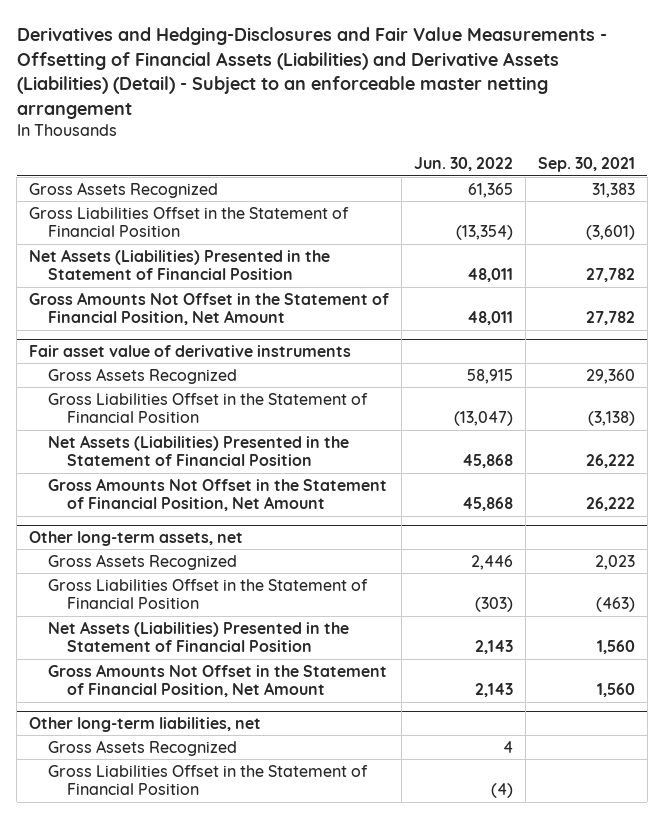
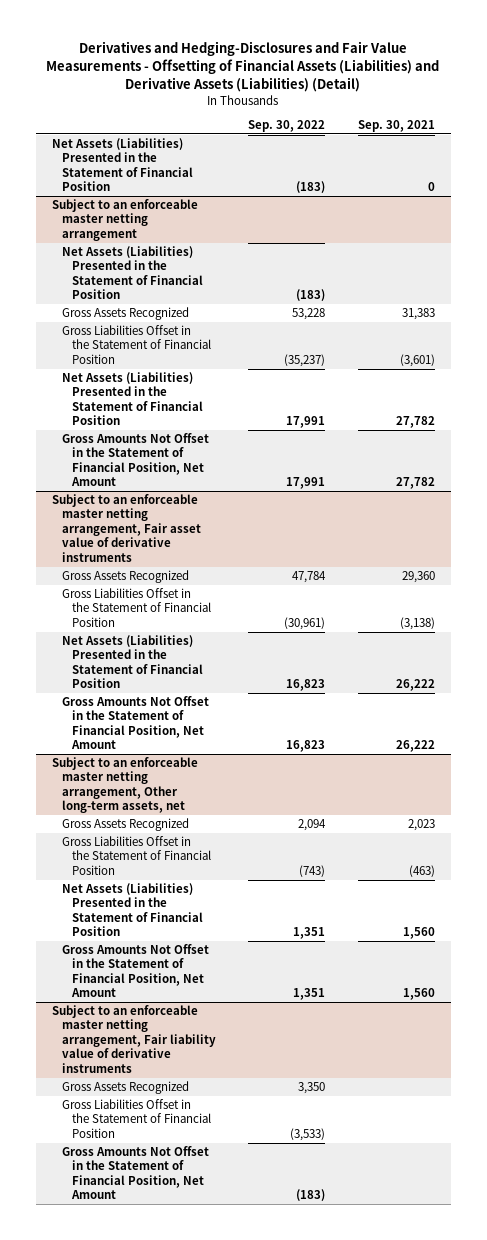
- Derivatives and Hedging-Disclosures and Fair Value Measurements - Offsetting of Financial Assets (Liabilities) and Derivative Assets (Liabilities) (Detail) - Subject to an enforceable master netting arrangement
+ Derivatives and Hedging-Disclosures and Fair Value Measurements - Offsetting of Financial Assets (Liabilities) and Derivative Assets (Liabilities) (Detail)
- | Jun. 30, 2022 | Sep. 30, 2021
+ | Sep. 30, 2022 | Sep. 30, 2021
+ Net Assets (Liabilities) Presented in the Statement of Financial Position | (183) | 0
+ Subject to an enforceable master netting arrangement
+ Net Assets (Liabilities) Presented in the Statement of Financial Position | (183) |
- Fair asset value of derivative instruments
+ Subject to an enforceable master netting arrangement, Fair asset value of derivative instruments
- Other long-term assets, net
+ Subject to an enforceable master netting arrangement, Other long-term assets, net
- Other long-term liabilities, net
+ Subject to an enforceable master netting arrangement, Fair liability value of derivative instruments
+ Gross Amounts Not Offset in the Statement of Financial Position, Net Amount | (183) |

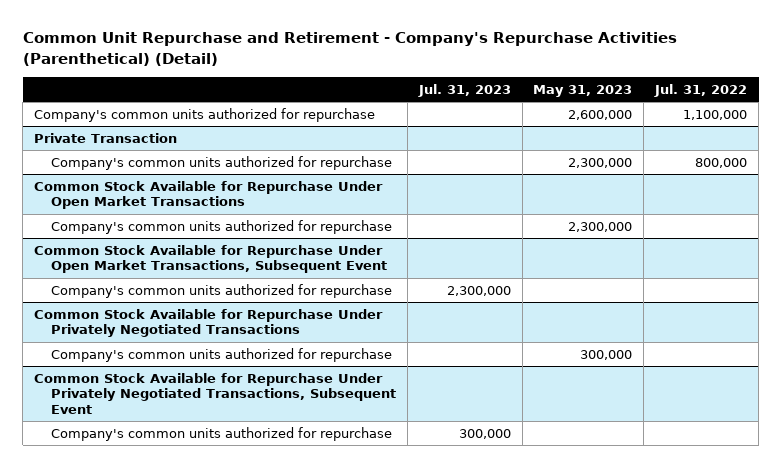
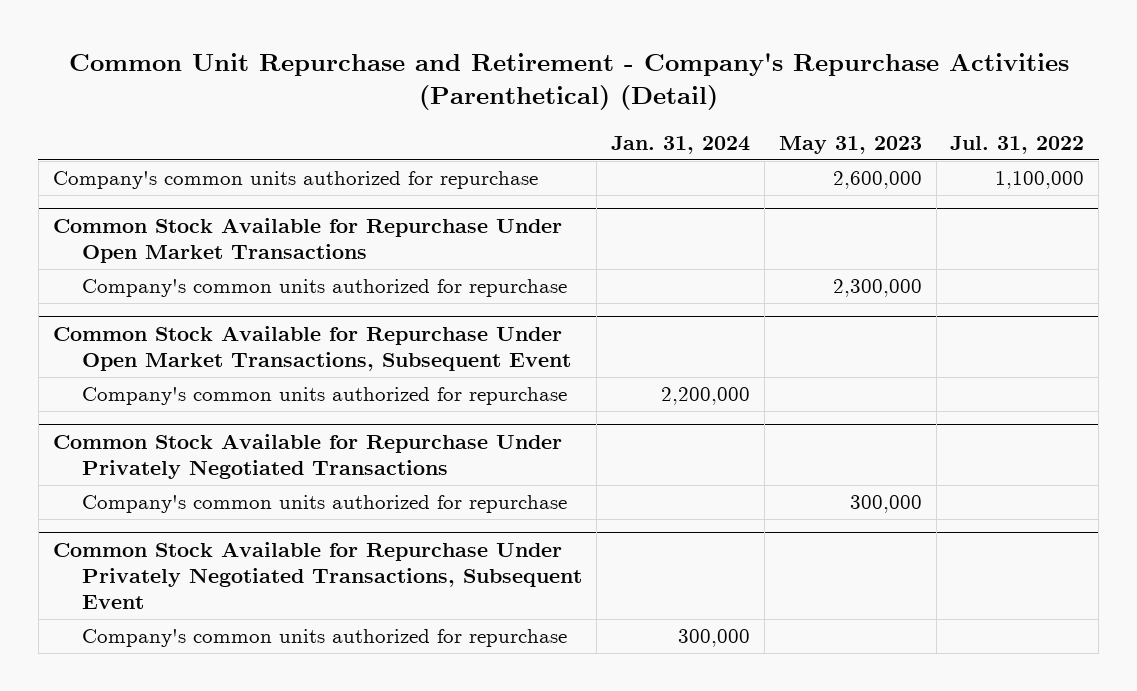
- | Jul. 31, 2023 | May 31, 2023 | Jul. 31, 2022
+ | Jan. 31, 2024 | May 31, 2023 | Jul. 31, 2022
- Private Transaction
- Company's common units authorized for repurchase | | 2,300,000 | 800,000

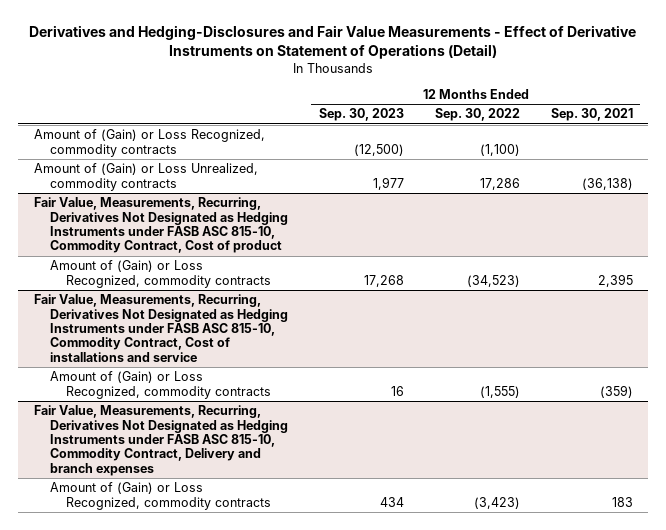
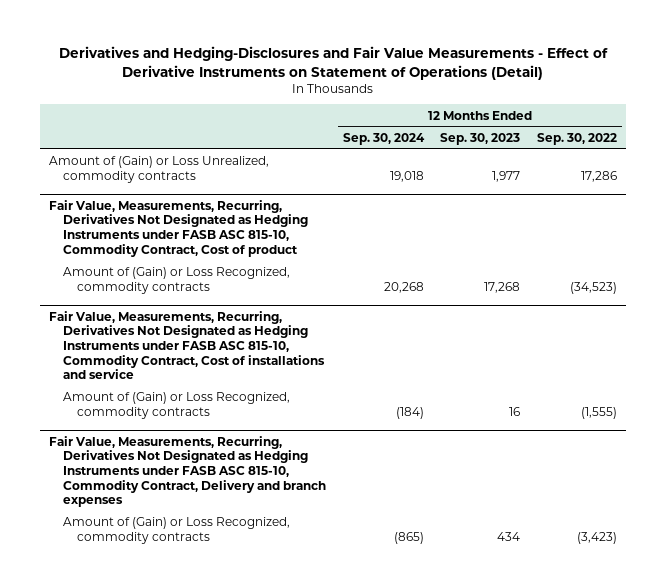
- | 12 Months Ended Sep. 30, 2023 | 12 Months Ended Sep. 30, 2022 | 12 Months Ended Sep. 30, 2021
+ | 12 Months Ended Sep. 30, 2024 | 12 Months Ended Sep. 30, 2023 | 12 Months Ended Sep. 30, 2022
- Amount of (Gain) or Loss Recognized, commodity contracts | (12,500) | (1,100) |

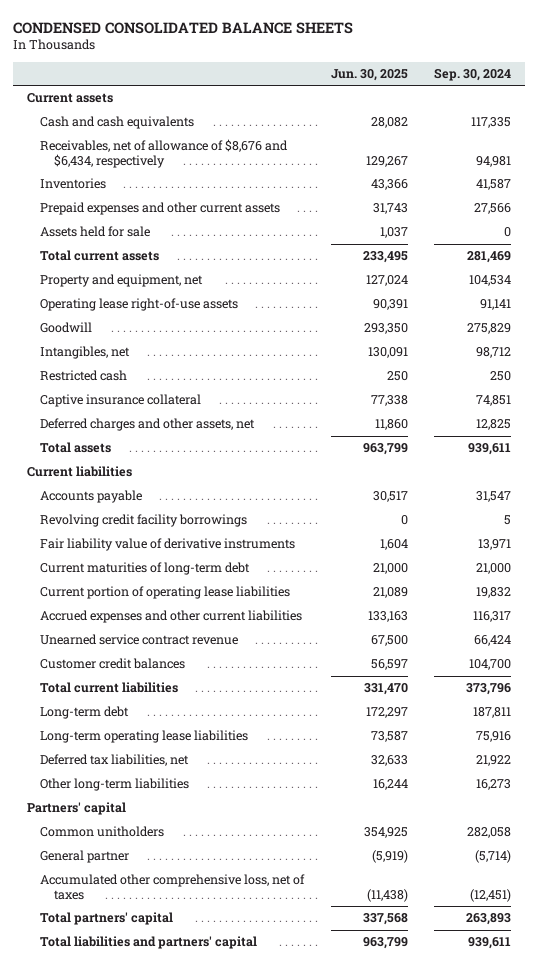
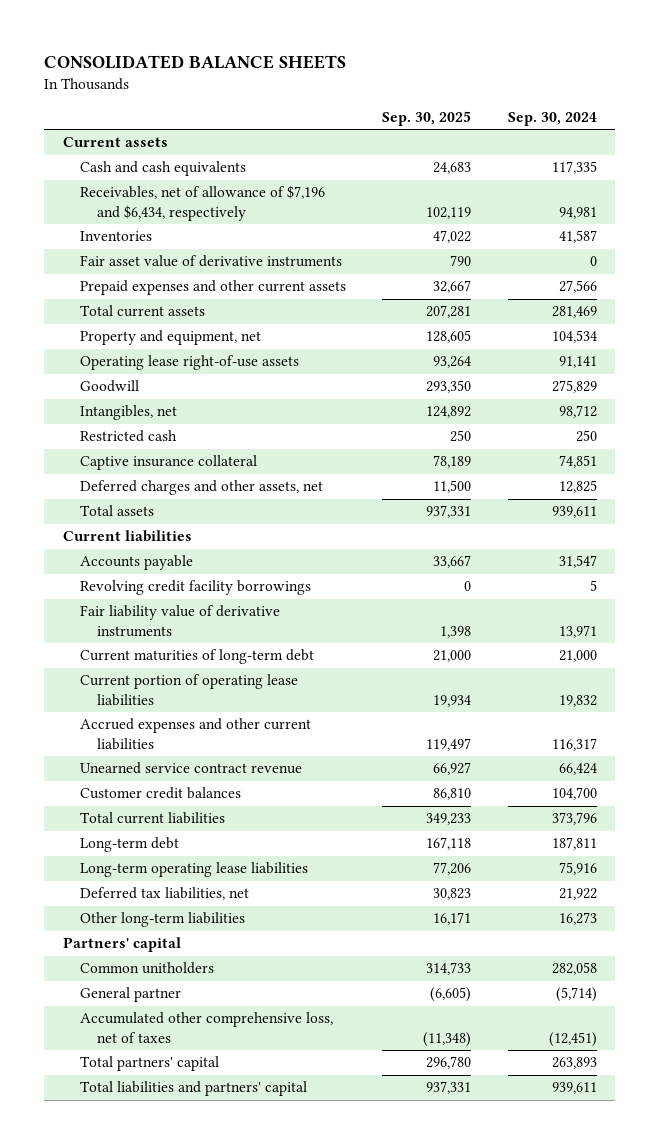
- CONDENSED CONSOLIDATED BALANCE SHEETS
+ CONSOLIDATED BALANCE SHEETS
- | Jun. 30, 2025 | Sep. 30, 2024
+ | Sep. 30, 2025 | Sep. 30, 2024
- Receivables, net of allowance of $8,676 and $6,434, respectively | 129,267 | 94,981
+ Receivables, net of allowance of $7,196 and $6,434, respectively | 102,119 | 94,981
+ Fair asset value of derivative instruments | 790 | 0
- Assets held for sale | 1,037 | 0

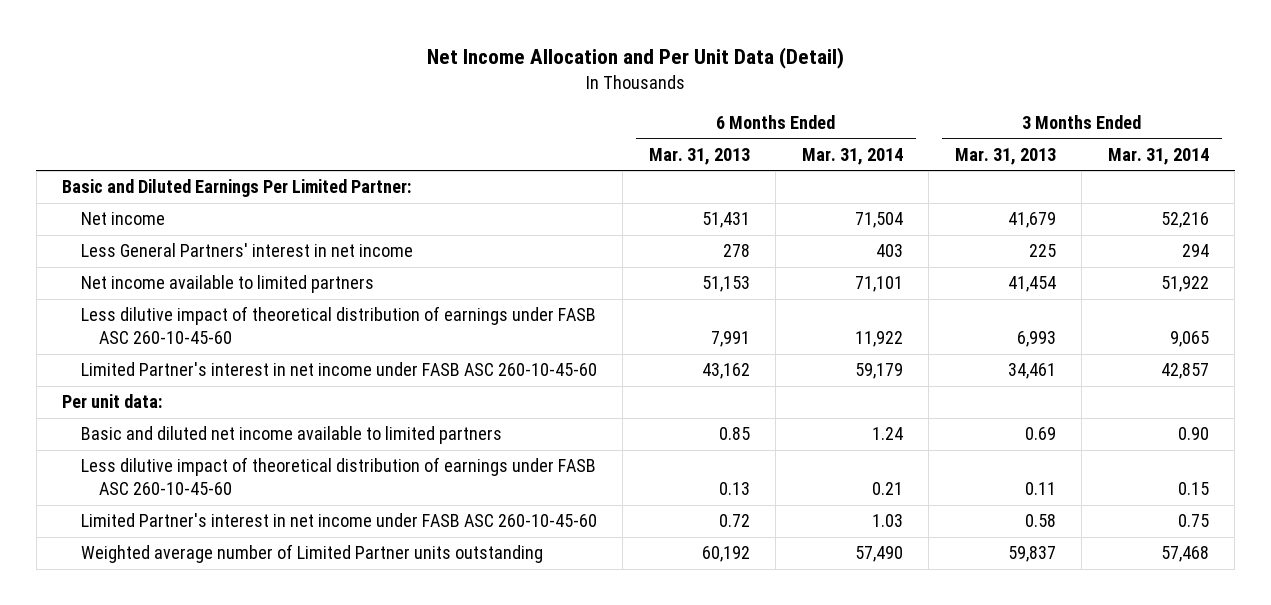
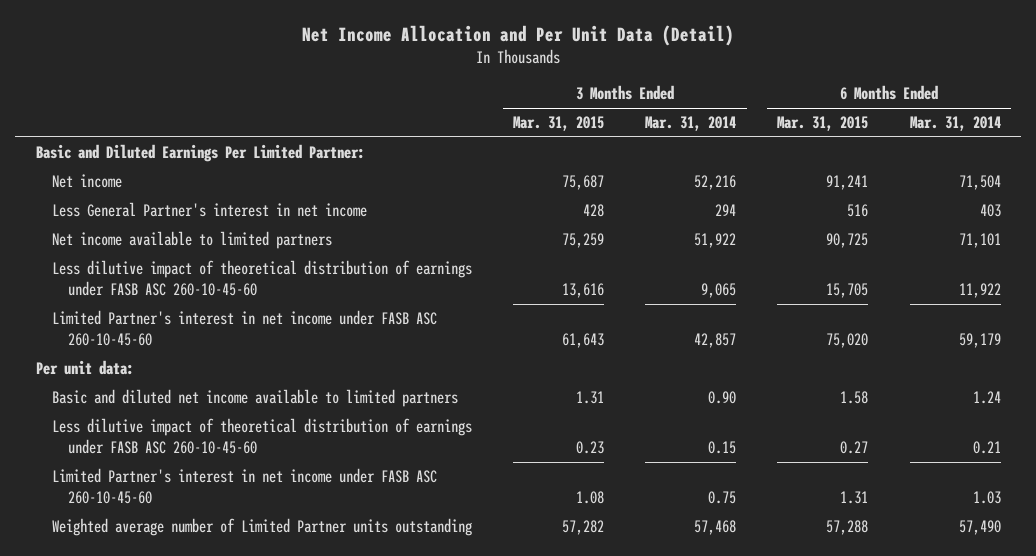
- | 6 Months Ended Mar. 31, 2013 | 6 Months Ended Mar. 31, 2014 | 3 Months Ended Mar. 31, 2013 | 3 Months Ended Mar. 31, 2014
+ | 3 Months Ended Mar. 31, 2015 | 3 Months Ended Mar. 31, 2014 | 6 Months Ended Mar. 31, 2015 | 6 Months Ended Mar. 31, 2014
- Less General Partners' interest in net income | 278 | 403 | 225 | 294
+ Less General Partner's interest in net income | 428 | 294 | 516 | 403

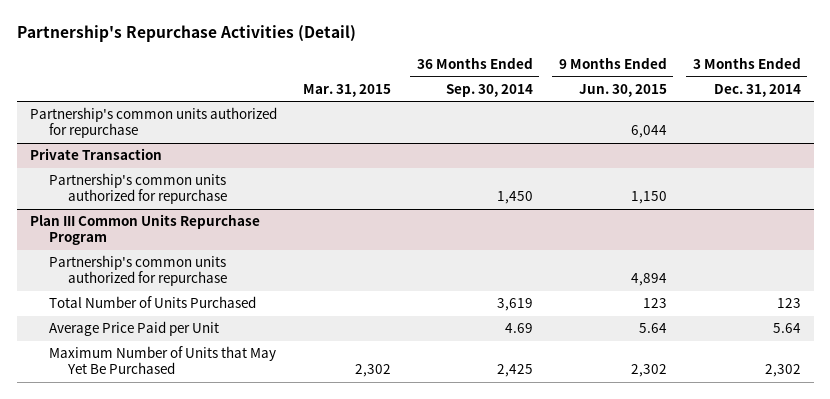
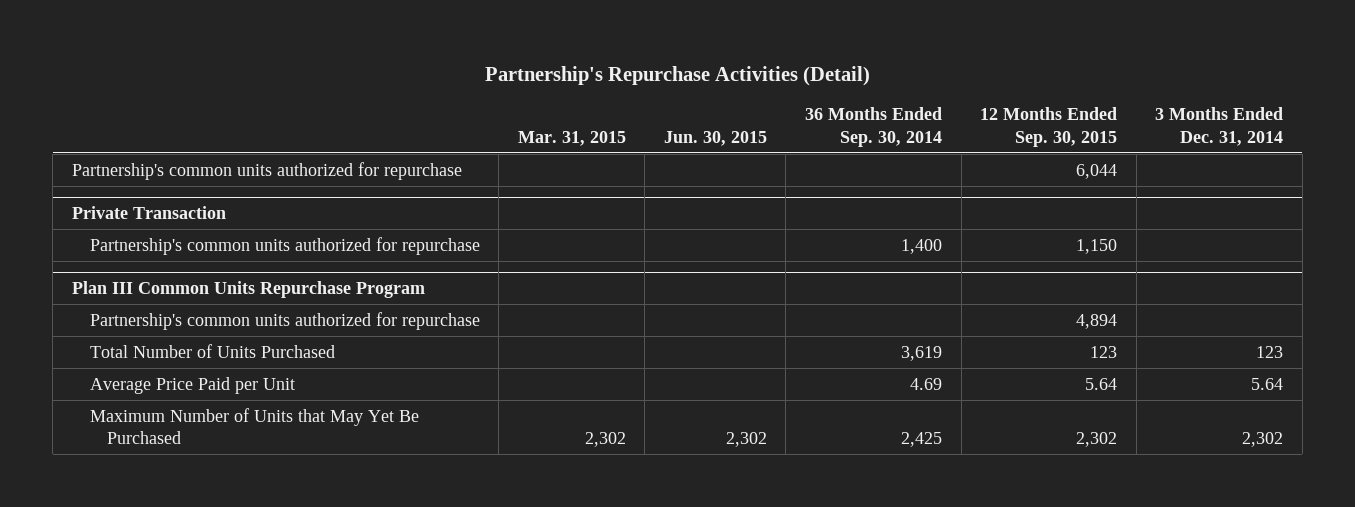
- | Mar. 31, 2015 | 36 Months Ended Sep. 30, 2014 | 9 Months Ended Jun. 30, 2015 | 3 Months Ended Dec. 31, 2014
+ | Mar. 31, 2015 | Jun. 30, 2015 | 36 Months Ended Sep. 30, 2014 | 12 Months Ended Sep. 30, 2015 | 3 Months Ended Dec. 31, 2014
@ Private Transaction
- Partnership's common units authorized for repurchase | | 1,450 | 1,150 |
+ Partnership's common units authorized for repurchase | | | 1,400 | 1,150 |

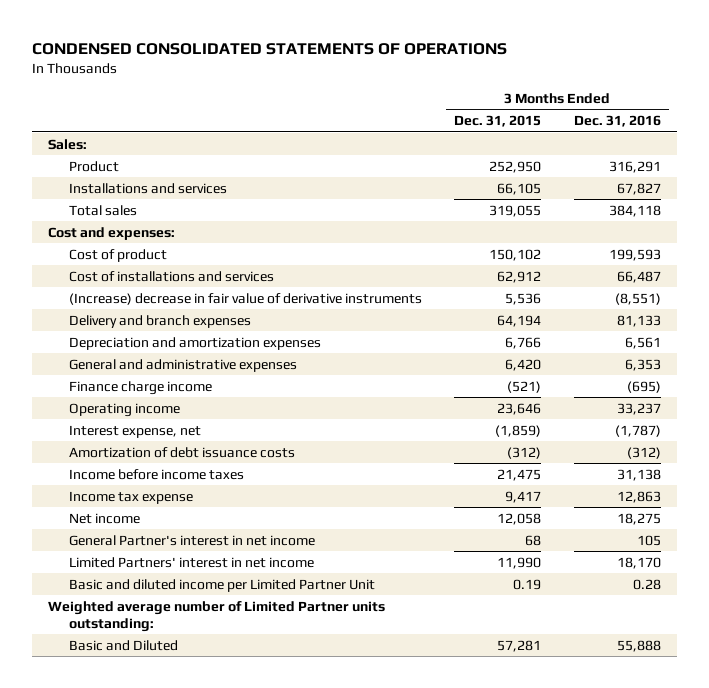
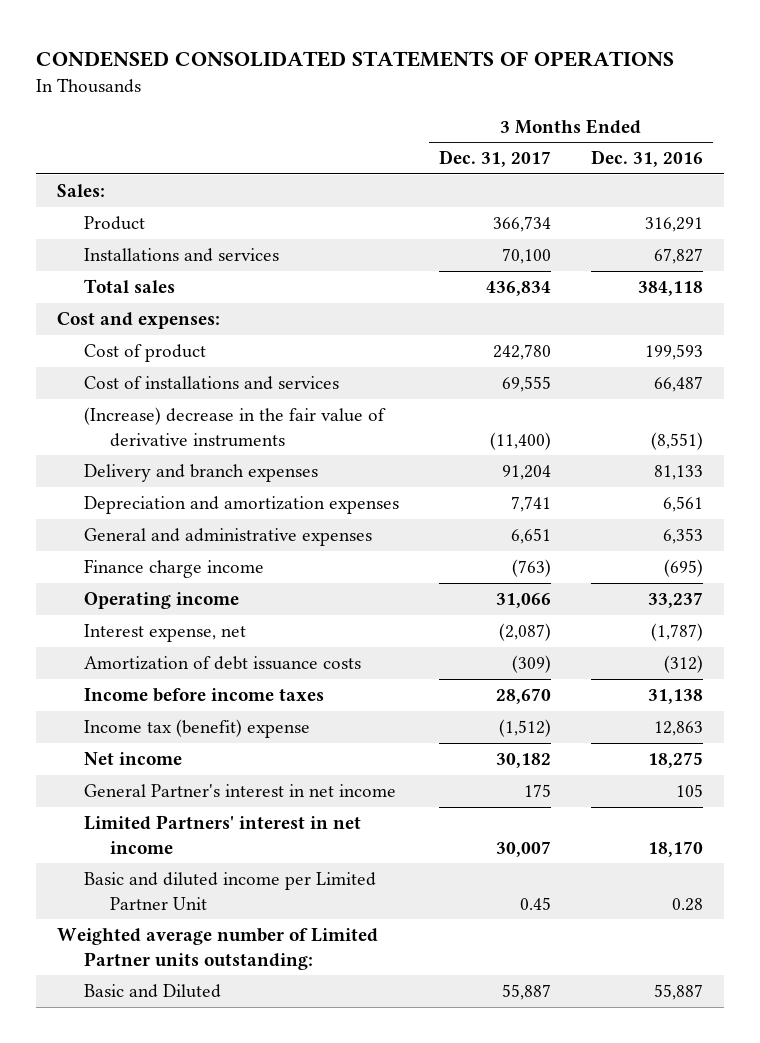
- | 3 Months Ended Dec. 31, 2015 | 3 Months Ended Dec. 31, 2016
+ | 3 Months Ended Dec. 31, 2017 | 3 Months Ended Dec. 31, 2016
- (Increase) decrease in fair value of derivative instruments | 5,536 | (8,551)
+ (Increase) decrease in the fair value of derivative instruments | (11,400) | (8,551)
- Income tax expense | 9,417 | 12,863
+ Income tax (benefit) expense | (1,512) | 12,863
- Basic and Diluted | 57,281 | 55,888
+ Basic and Diluted | 55,887 | 55,887

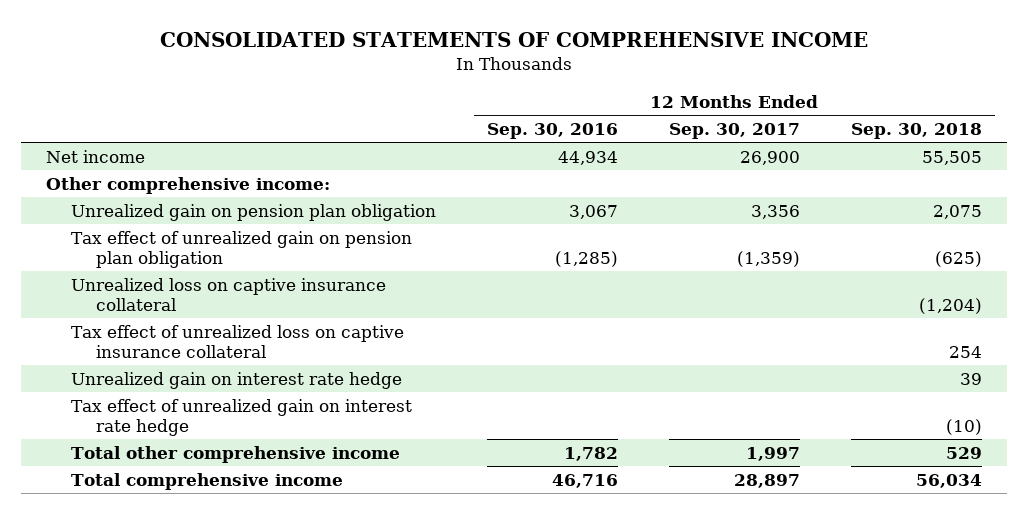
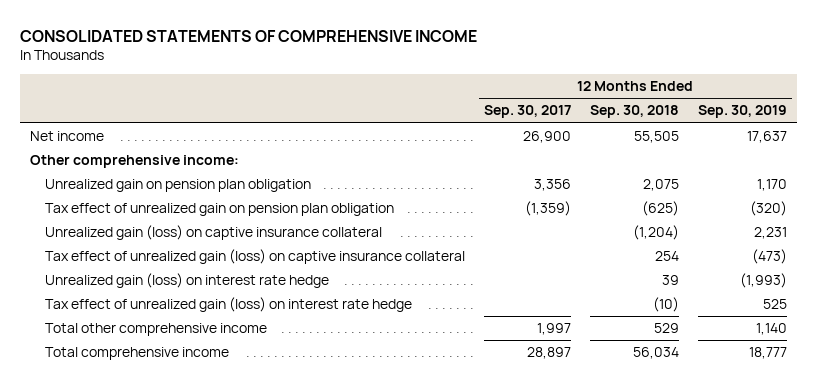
- | 12 Months Ended Sep. 30, 2016 | 12 Months Ended Sep. 30, 2017 | 12 Months Ended Sep. 30, 2018
+ | 12 Months Ended Sep. 30, 2017 | 12 Months Ended Sep. 30, 2018 | 12 Months Ended Sep. 30, 2019
- Unrealized loss on captive insurance collateral | | | (1,204)
- Tax effect of unrealized loss on captive insurance collateral | | | 254
- Unrealized gain on interest rate hedge | | | 39
- Tax effect of unrealized gain on interest rate hedge | | | (10)
+ Unrealized gain (loss) on captive insurance collateral | | (1,204) | 2,231
+ Tax effect of unrealized gain (loss) on captive insurance collateral | | 254 | (473)
+ Unrealized gain (loss) on interest rate hedge | | 39 | (1,993)
+ Tax effect of unrealized gain (loss) on interest rate hedge | | (10) | 525

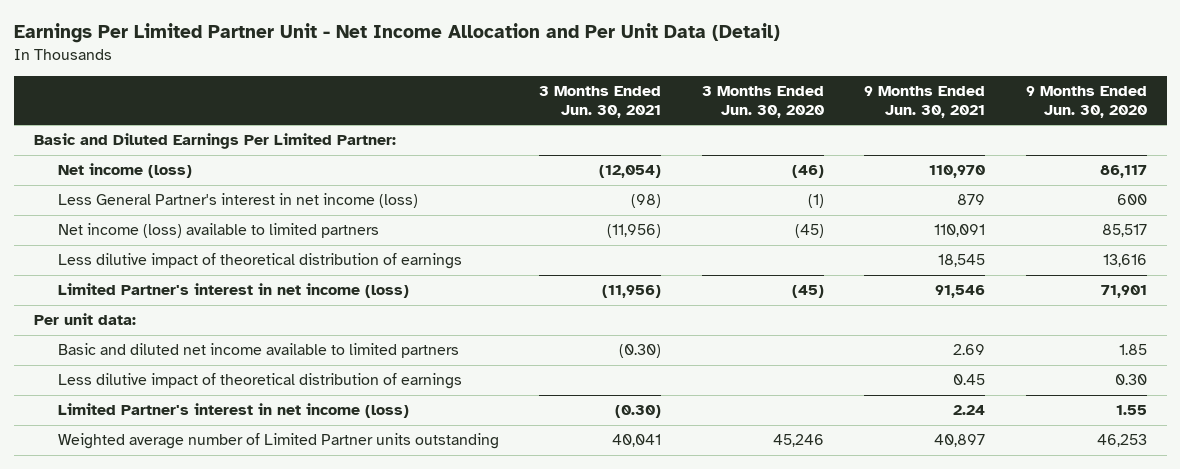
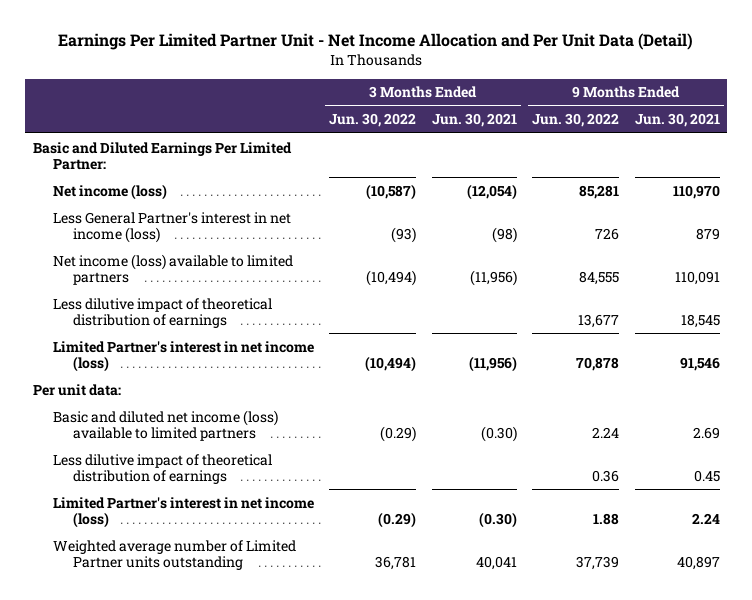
- | 3 Months Ended Jun. 30, 2021 | 3 Months Ended Jun. 30, 2020 | 9 Months Ended Jun. 30, 2021 | 9 Months Ended Jun. 30, 2020
+ | 3 Months Ended Jun. 30, 2022 | 3 Months Ended Jun. 30, 2021 | 9 Months Ended Jun. 30, 2022 | 9 Months Ended Jun. 30, 2021
- Basic and diluted net income available to limited partners | (0.30) | | 2.69 | 1.85
+ Basic and diluted net income (loss) available to limited partners | (0.29) | (0.30) | 2.24 | 2.69

